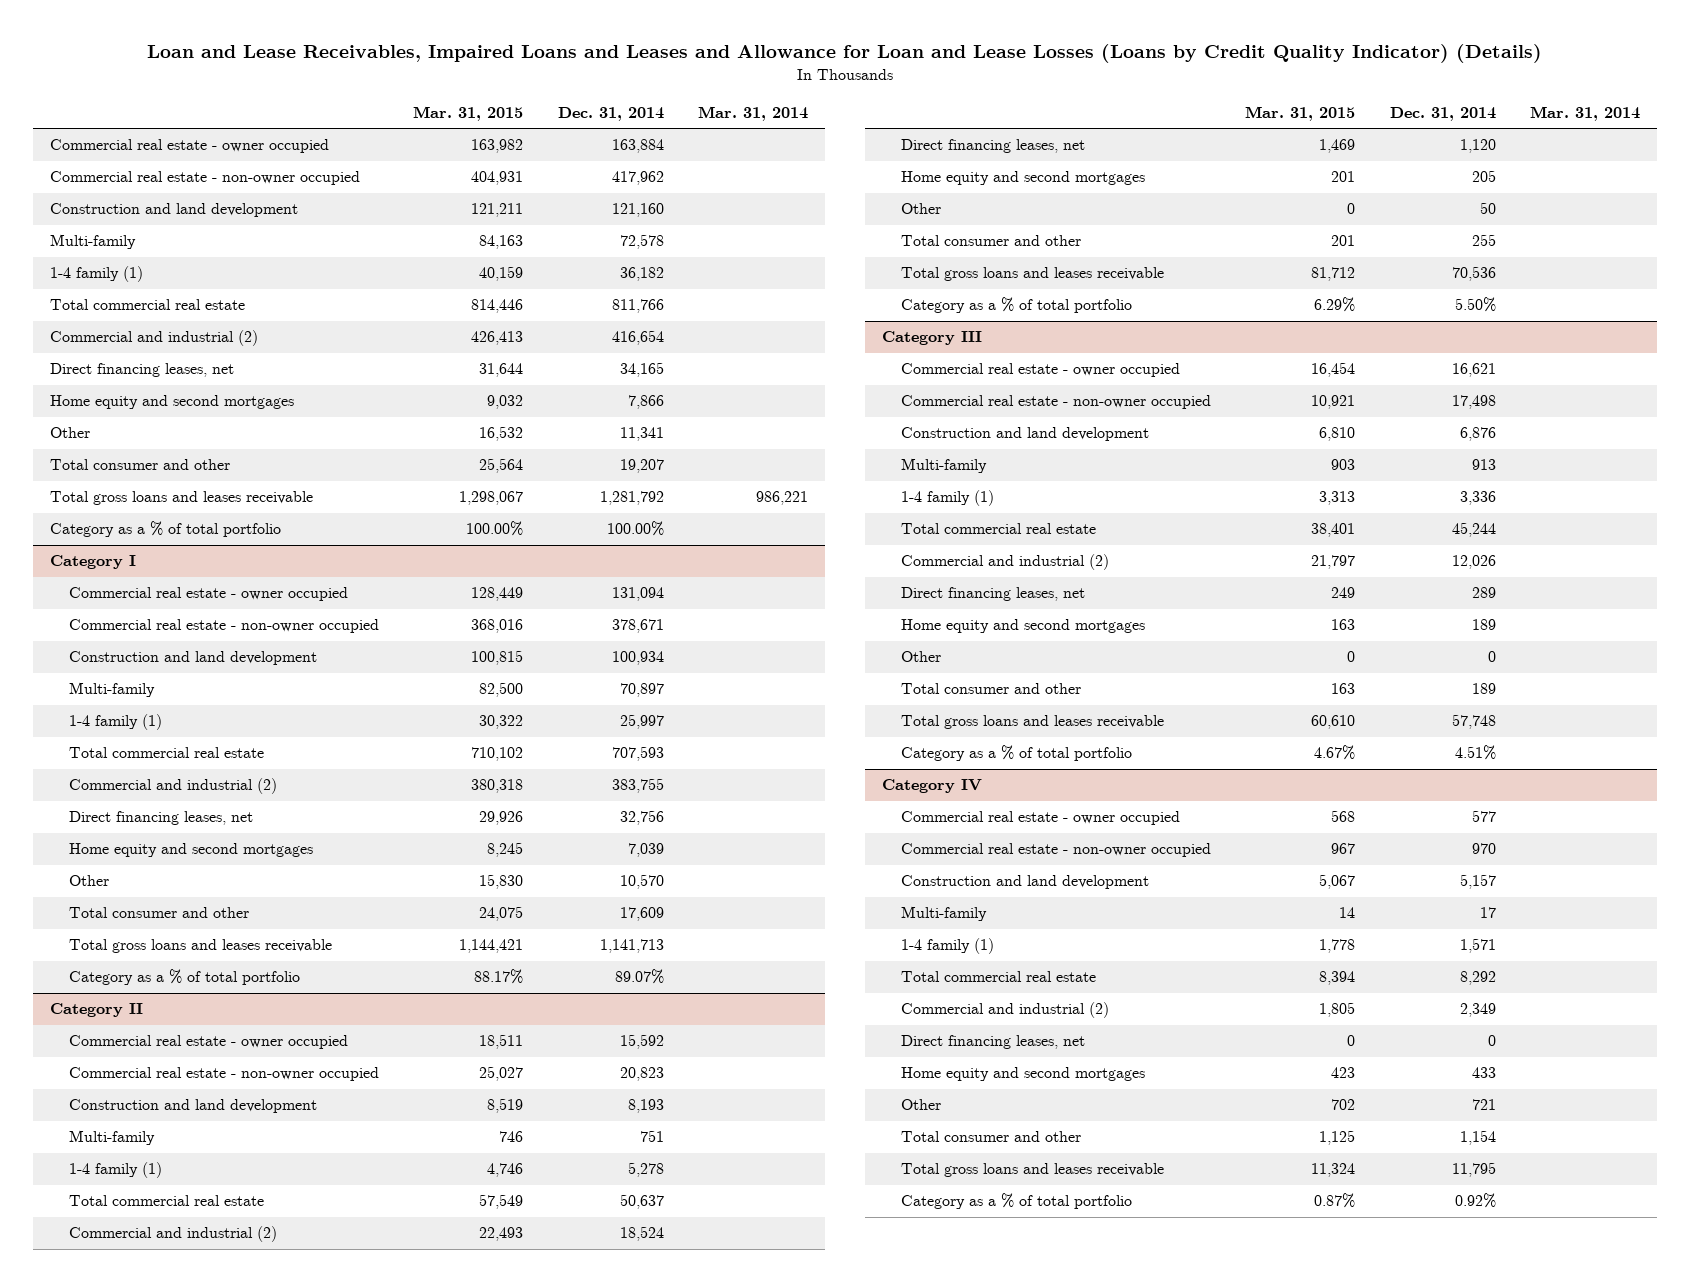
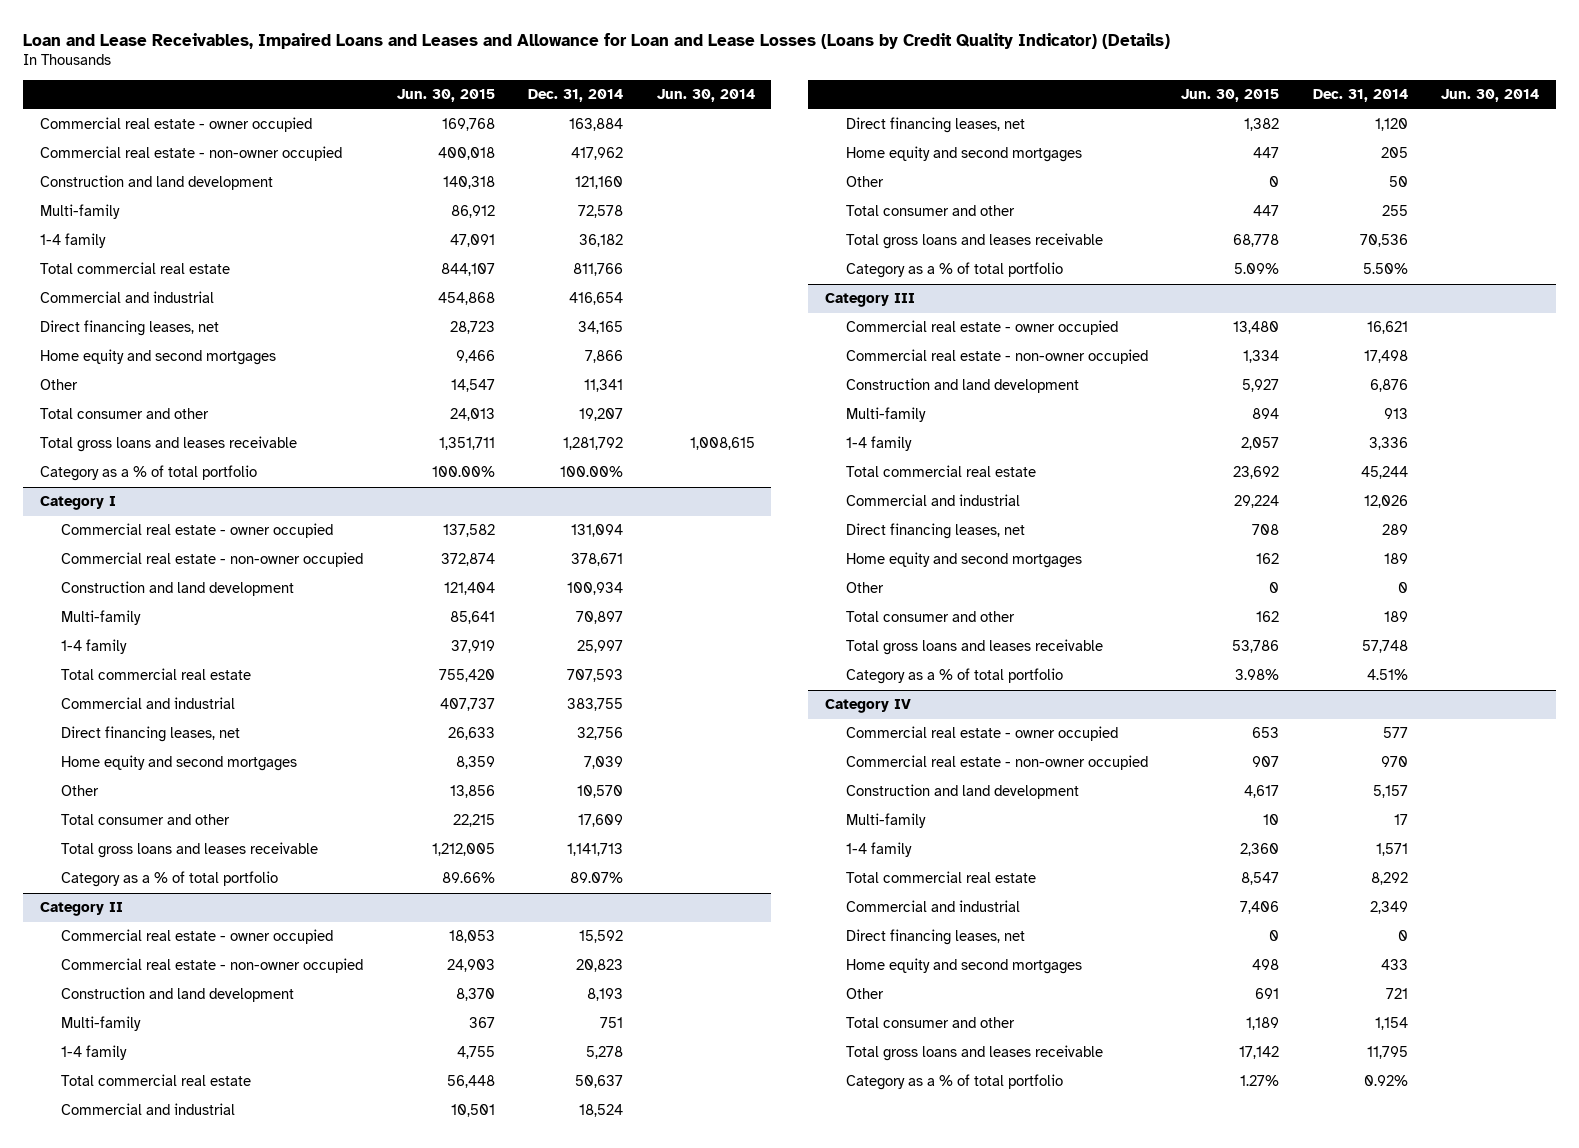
- | Mar. 31, 2015 | Dec. 31, 2014 | Mar. 31, 2014
+ | Jun. 30, 2015 | Dec. 31, 2014 | Jun. 30, 2014
- 1-4 family (1) | 40,159 | 36,182 |
+ 1-4 family | 47,091 | 36,182 |
- Commercial and industrial (2) | 426,413 | 416,654 |
+ Commercial and industrial | 454,868 | 416,654 |
@ Category I
- 1-4 family (1) | 30,322 | 25,997 |
+ 1-4 family | 37,919 | 25,997 |
- Commercial and industrial (2) | 380,318 | 383,755 |
+ Commercial and industrial | 407,737 | 383,755 |
@ Category II
- 1-4 family (1) | 4,746 | 5,278 |
+ 1-4 family | 4,755 | 5,278 |
- Commercial and industrial (2) | 22,493 | 18,524 |
+ Commercial and industrial | 10,501 | 18,524 |
@ Category III
- 1-4 family (1) | 3,313 | 3,336 |
+ 1-4 family | 2,057 | 3,336 |
- Commercial and industrial (2) | 21,797 | 12,026 |
+ Commercial and industrial | 29,224 | 12,026 |
@ Category IV
- 1-4 family (1) | 1,778 | 1,571 |
+ 1-4 family | 2,360 | 1,571 |
- Commercial and industrial (2) | 1,805 | 2,349 |
+ Commercial and industrial | 7,406 | 2,349 |

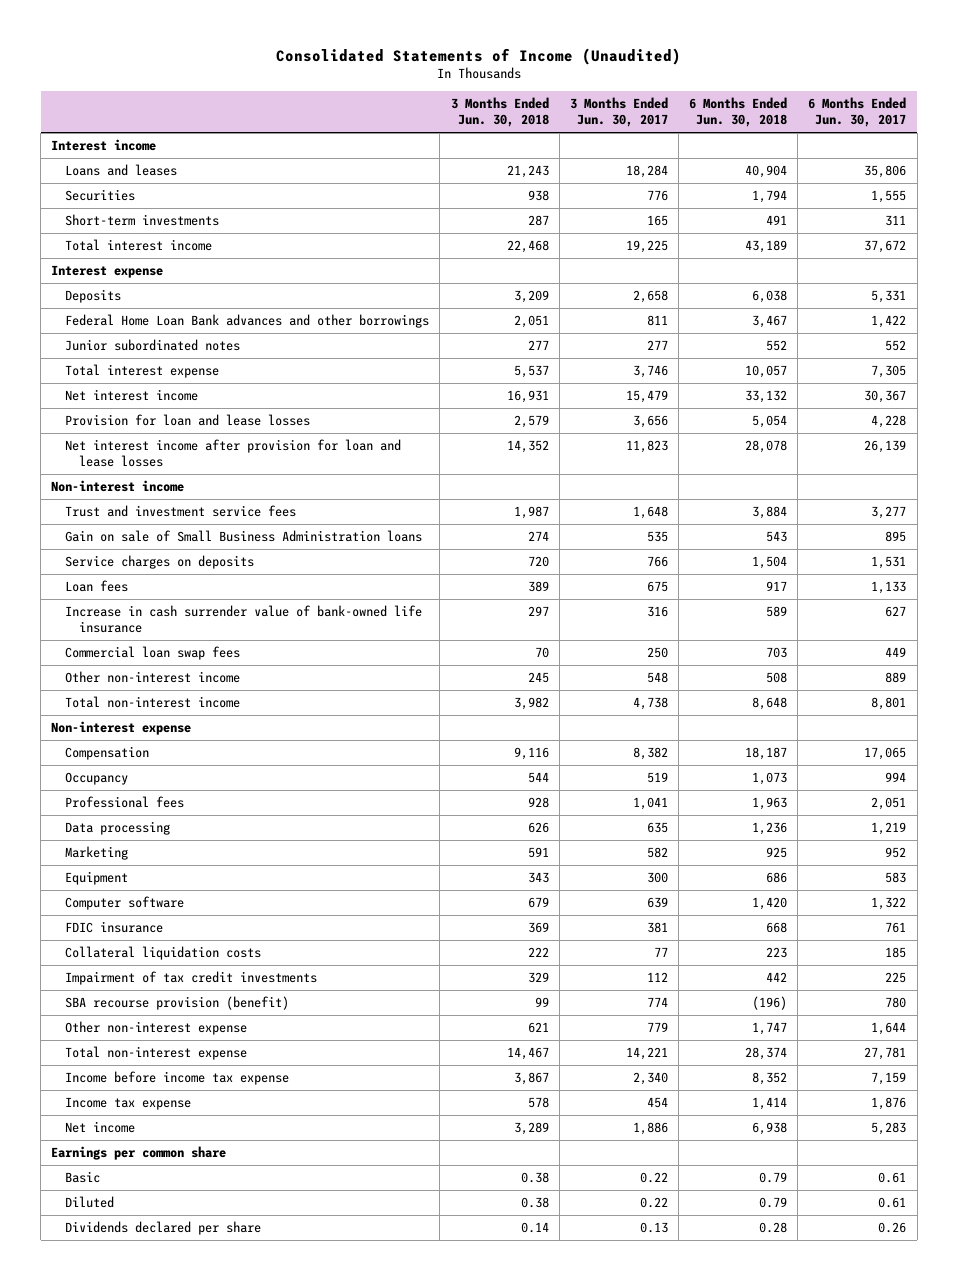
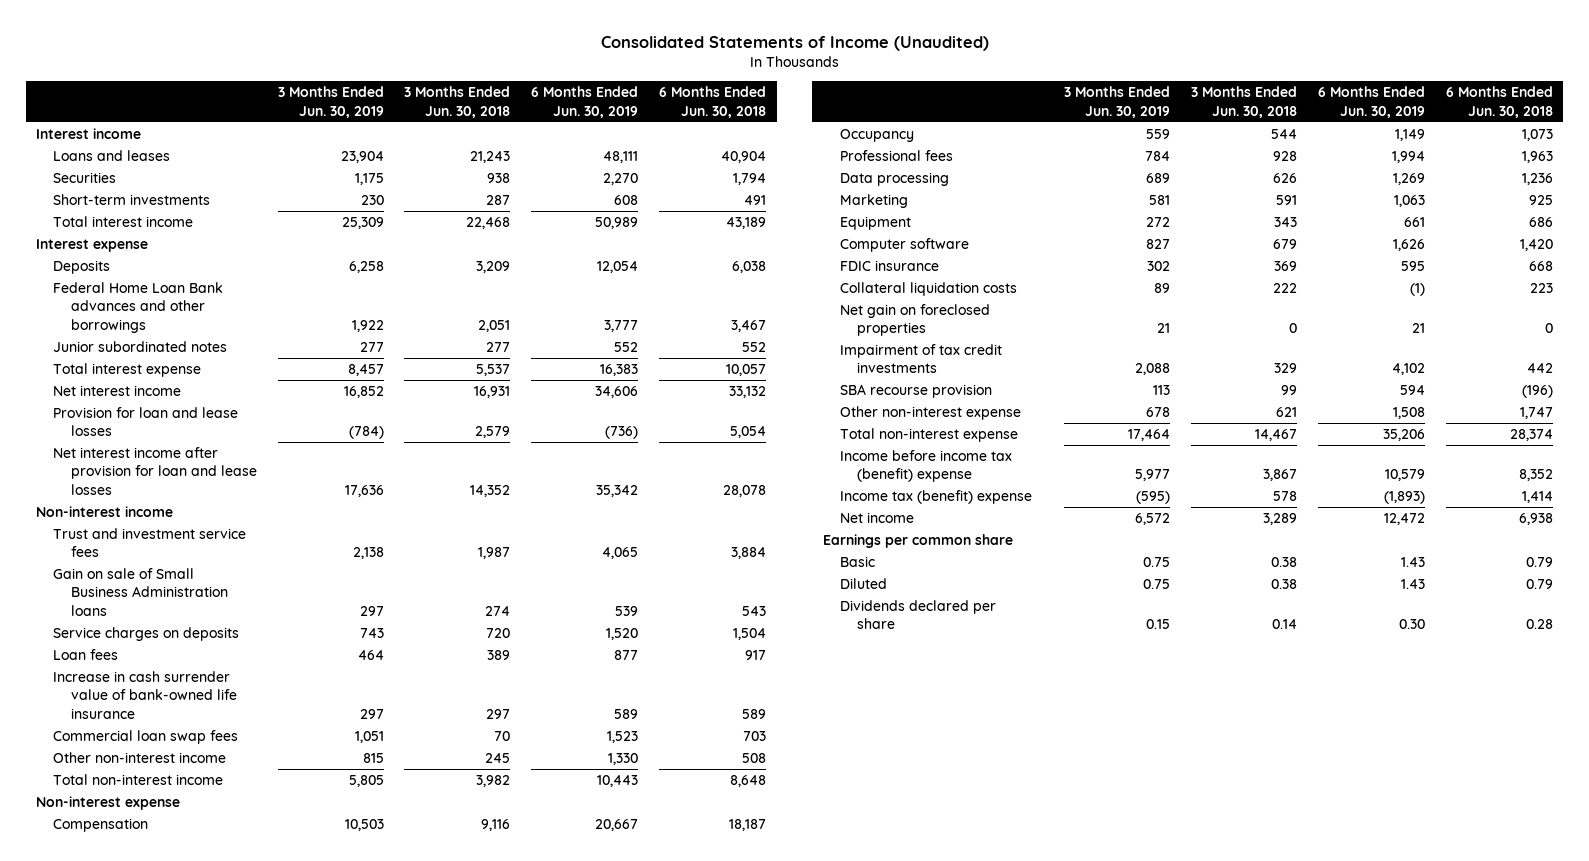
- | 3 Months Ended Jun. 30, 2018 | 3 Months Ended Jun. 30, 2017 | 6 Months Ended Jun. 30, 2018 | 6 Months Ended Jun. 30, 2017
+ | 3 Months Ended Jun. 30, 2019 | 3 Months Ended Jun. 30, 2018 | 6 Months Ended Jun. 30, 2019 | 6 Months Ended Jun. 30, 2018
+ Net gain on foreclosed properties | 21 | 0 | 21 | 0
- SBA recourse provision (benefit) | 99 | 774 | (196) | 780
+ SBA recourse provision | 113 | 99 | 594 | (196)
- Income before income tax expense | 3,867 | 2,340 | 8,352 | 7,159
- Income tax expense | 578 | 454 | 1,414 | 1,876
+ Income before income tax (benefit) expense | 5,977 | 3,867 | 10,579 | 8,352
+ Income tax (benefit) expense | (595) | 578 | (1,893) | 1,414

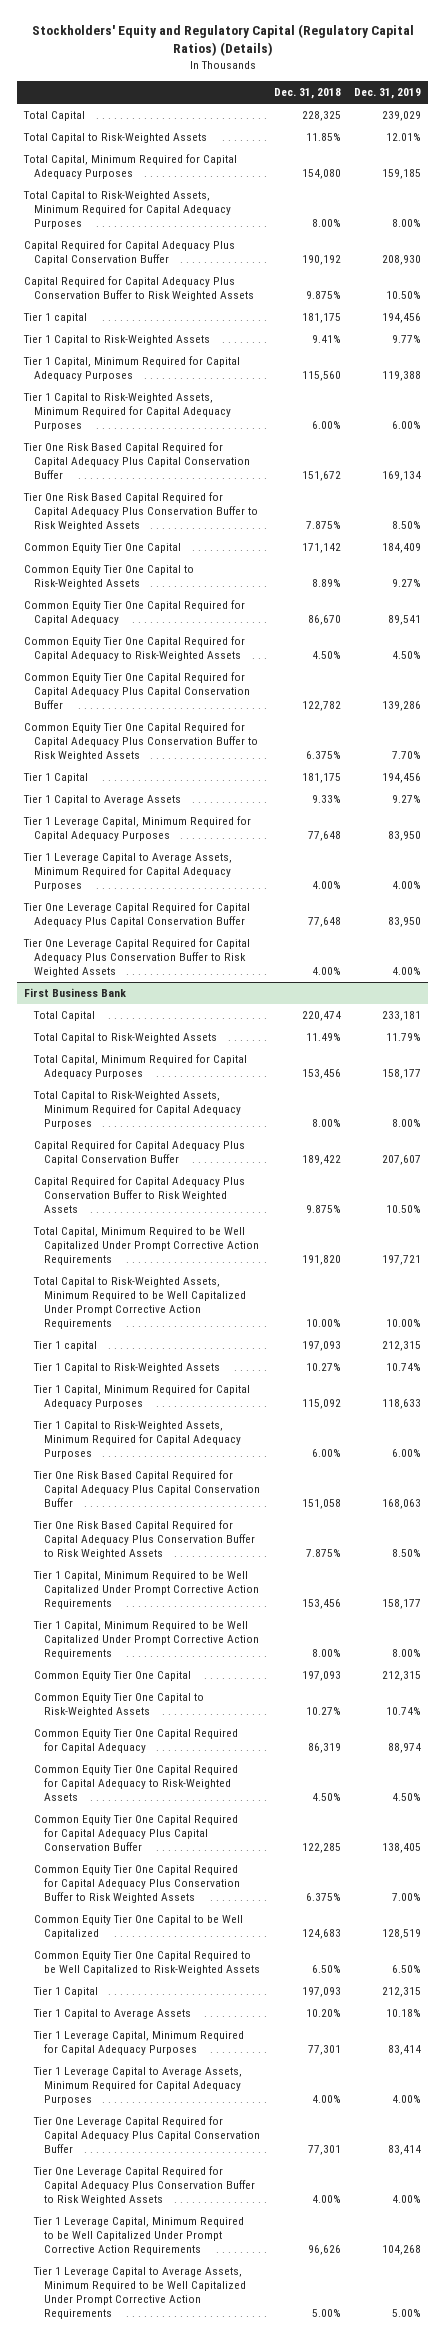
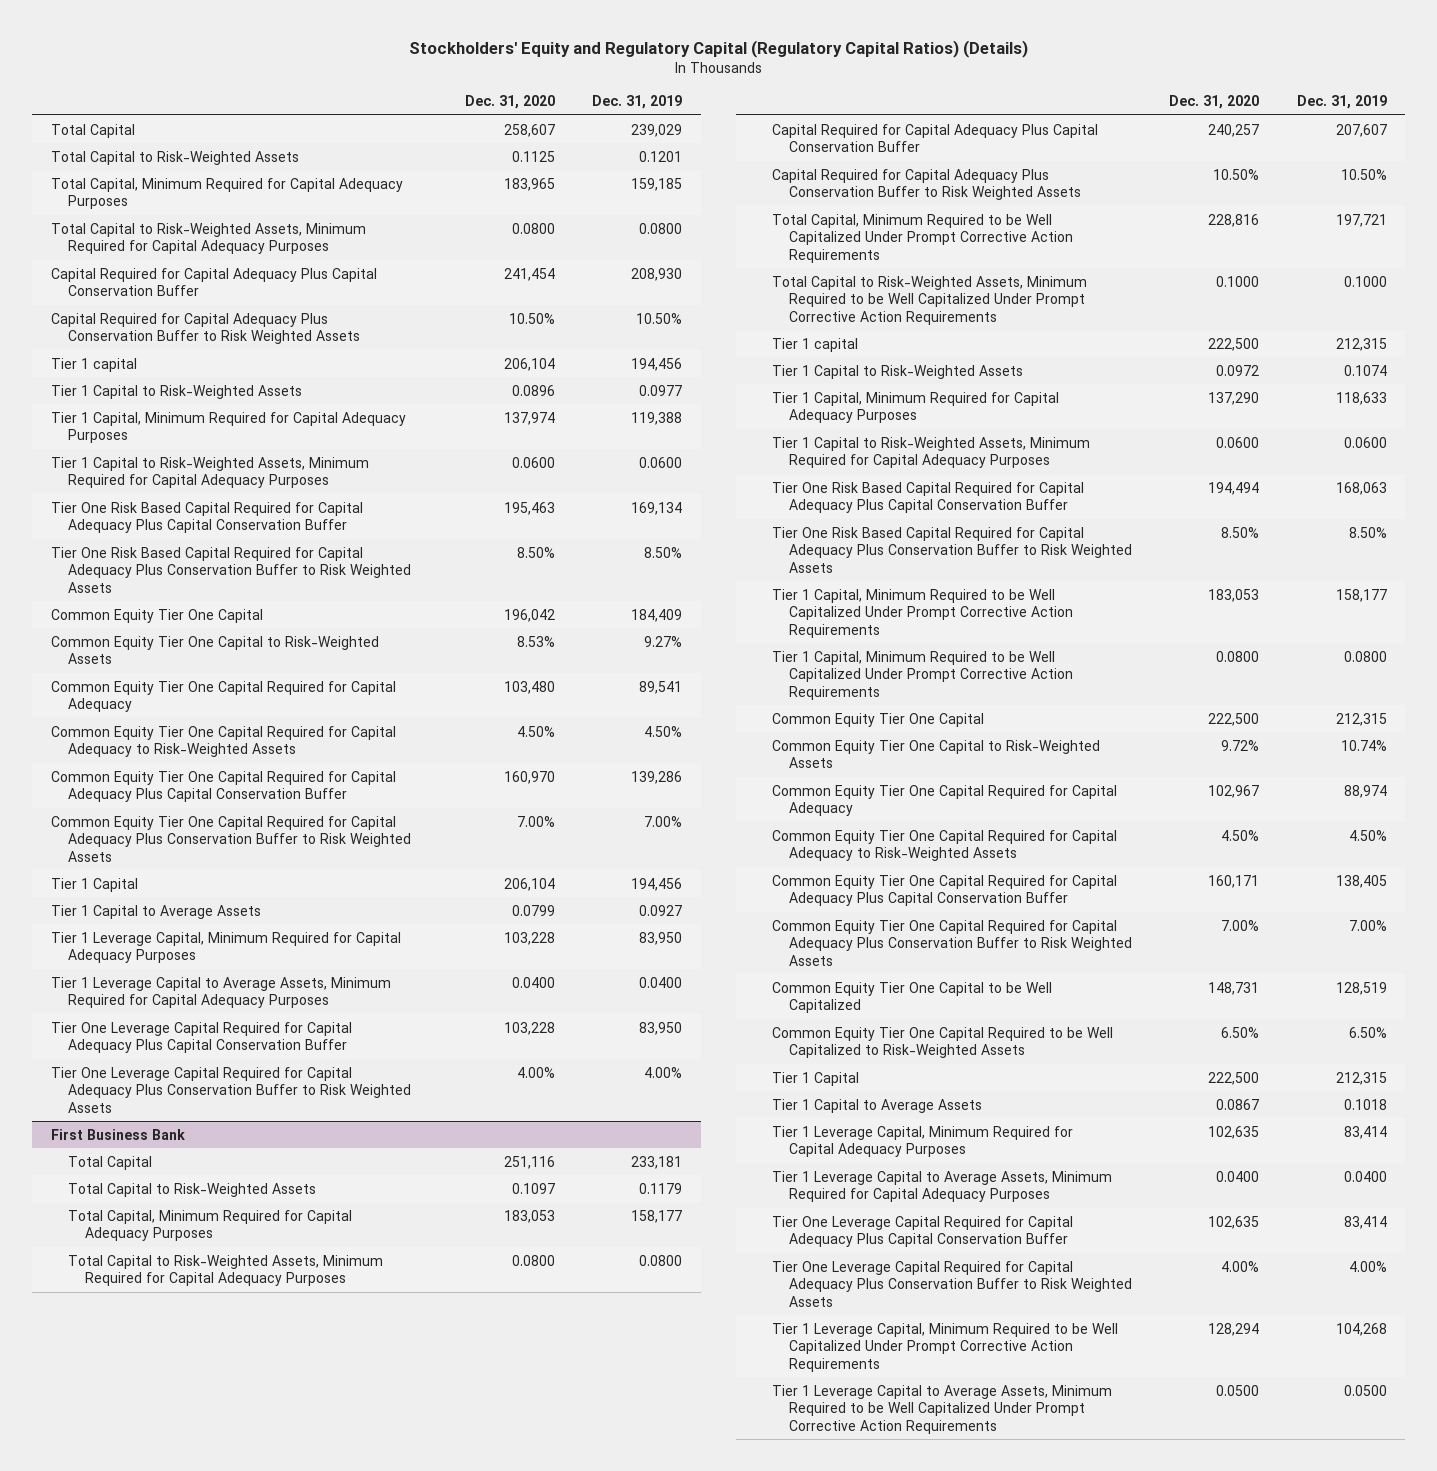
- | Dec. 31, 2018 | Dec. 31, 2019
+ | Dec. 31, 2020 | Dec. 31, 2019
- Total Capital to Risk-Weighted Assets | 11.85% | 12.01%
+ Total Capital to Risk-Weighted Assets | 0.1125 | 0.1201
- Total Capital to Risk-Weighted Assets, Minimum Required for Capital Adequacy Purposes | 8.00% | 8.00%
+ Total Capital to Risk-Weighted Assets, Minimum Required for Capital Adequacy Purposes | 0.0800 | 0.0800
- Tier 1 Capital to Risk-Weighted Assets | 9.41% | 9.77%
+ Tier 1 Capital to Risk-Weighted Assets | 0.0896 | 0.0977
- Tier 1 Capital to Risk-Weighted Assets, Minimum Required for Capital Adequacy Purposes | 6.00% | 6.00%
+ Tier 1 Capital to Risk-Weighted Assets, Minimum Required for Capital Adequacy Purposes | 0.0600 | 0.0600
- Common Equity Tier One Capital Required for Capital Adequacy Plus Conservation Buffer to Risk Weighted Assets | 6.375% | 7.70%
+ Common Equity Tier One Capital Required for Capital Adequacy Plus Conservation Buffer to Risk Weighted Assets | 7.00% | 7.00%
- Tier 1 Capital to Average Assets | 9.33% | 9.27%
+ Tier 1 Capital to Average Assets | 0.0799 | 0.0927
- Tier 1 Leverage Capital to Average Assets, Minimum Required for Capital Adequacy Purposes | 4.00% | 4.00%
+ Tier 1 Leverage Capital to Average Assets, Minimum Required for Capital Adequacy Purposes | 0.0400 | 0.0400
@ First Business Bank
- Total Capital to Risk-Weighted Assets | 11.49% | 11.79%
+ Total Capital to Risk-Weighted Assets | 0.1097 | 0.1179
- Total Capital to Risk-Weighted Assets, Minimum Required for Capital Adequacy Purposes | 8.00% | 8.00%
+ Total Capital to Risk-Weighted Assets, Minimum Required for Capital Adequacy Purposes | 0.0800 | 0.0800
- Total Capital to Risk-Weighted Assets, Minimum Required to be Well Capitalized Under Prompt Corrective Action Requirements | 10.00% | 10.00%
+ Total Capital to Risk-Weighted Assets, Minimum Required to be Well Capitalized Under Prompt Corrective Action Requirements | 0.1000 | 0.1000
- Tier 1 Capital to Risk-Weighted Assets | 10.27% | 10.74%
+ Tier 1 Capital to Risk-Weighted Assets | 0.0972 | 0.1074
- Tier 1 Capital to Risk-Weighted Assets, Minimum Required for Capital Adequacy Purposes | 6.00% | 6.00%
+ Tier 1 Capital to Risk-Weighted Assets, Minimum Required for Capital Adequacy Purposes | 0.0600 | 0.0600
- Tier 1 Capital, Minimum Required to be Well Capitalized Under Prompt Corrective Action Requirements | 8.00% | 8.00%
+ Tier 1 Capital, Minimum Required to be Well Capitalized Under Prompt Corrective Action Requirements | 0.0800 | 0.0800
- Tier 1 Capital to Average Assets | 10.20% | 10.18%
+ Tier 1 Capital to Average Assets | 0.0867 | 0.1018
- Tier 1 Leverage Capital to Average Assets, Minimum Required for Capital Adequacy Purposes | 4.00% | 4.00%
+ Tier 1 Leverage Capital to Average Assets, Minimum Required for Capital Adequacy Purposes | 0.0400 | 0.0400
- Tier 1 Leverage Capital to Average Assets, Minimum Required to be Well Capitalized Under Prompt Corrective Action Requirements | 5.00% | 5.00%
+ Tier 1 Leverage Capital to Average Assets, Minimum Required to be Well Capitalized Under Prompt Corrective Action Requirements | 0.0500 | 0.0500

